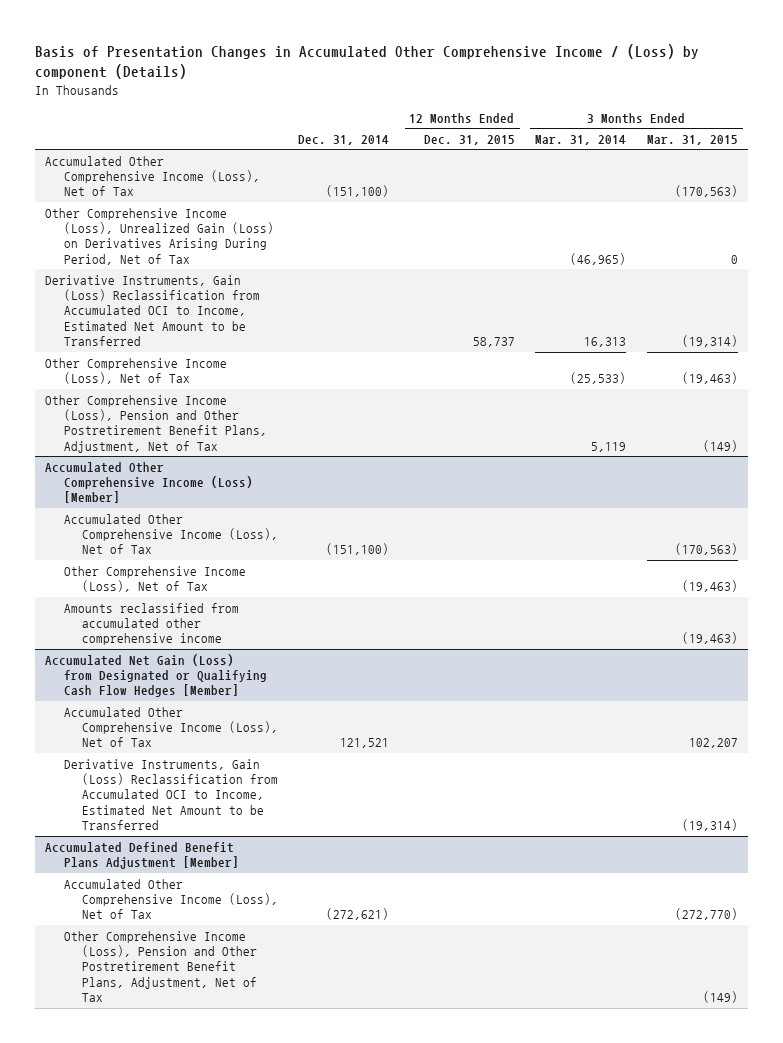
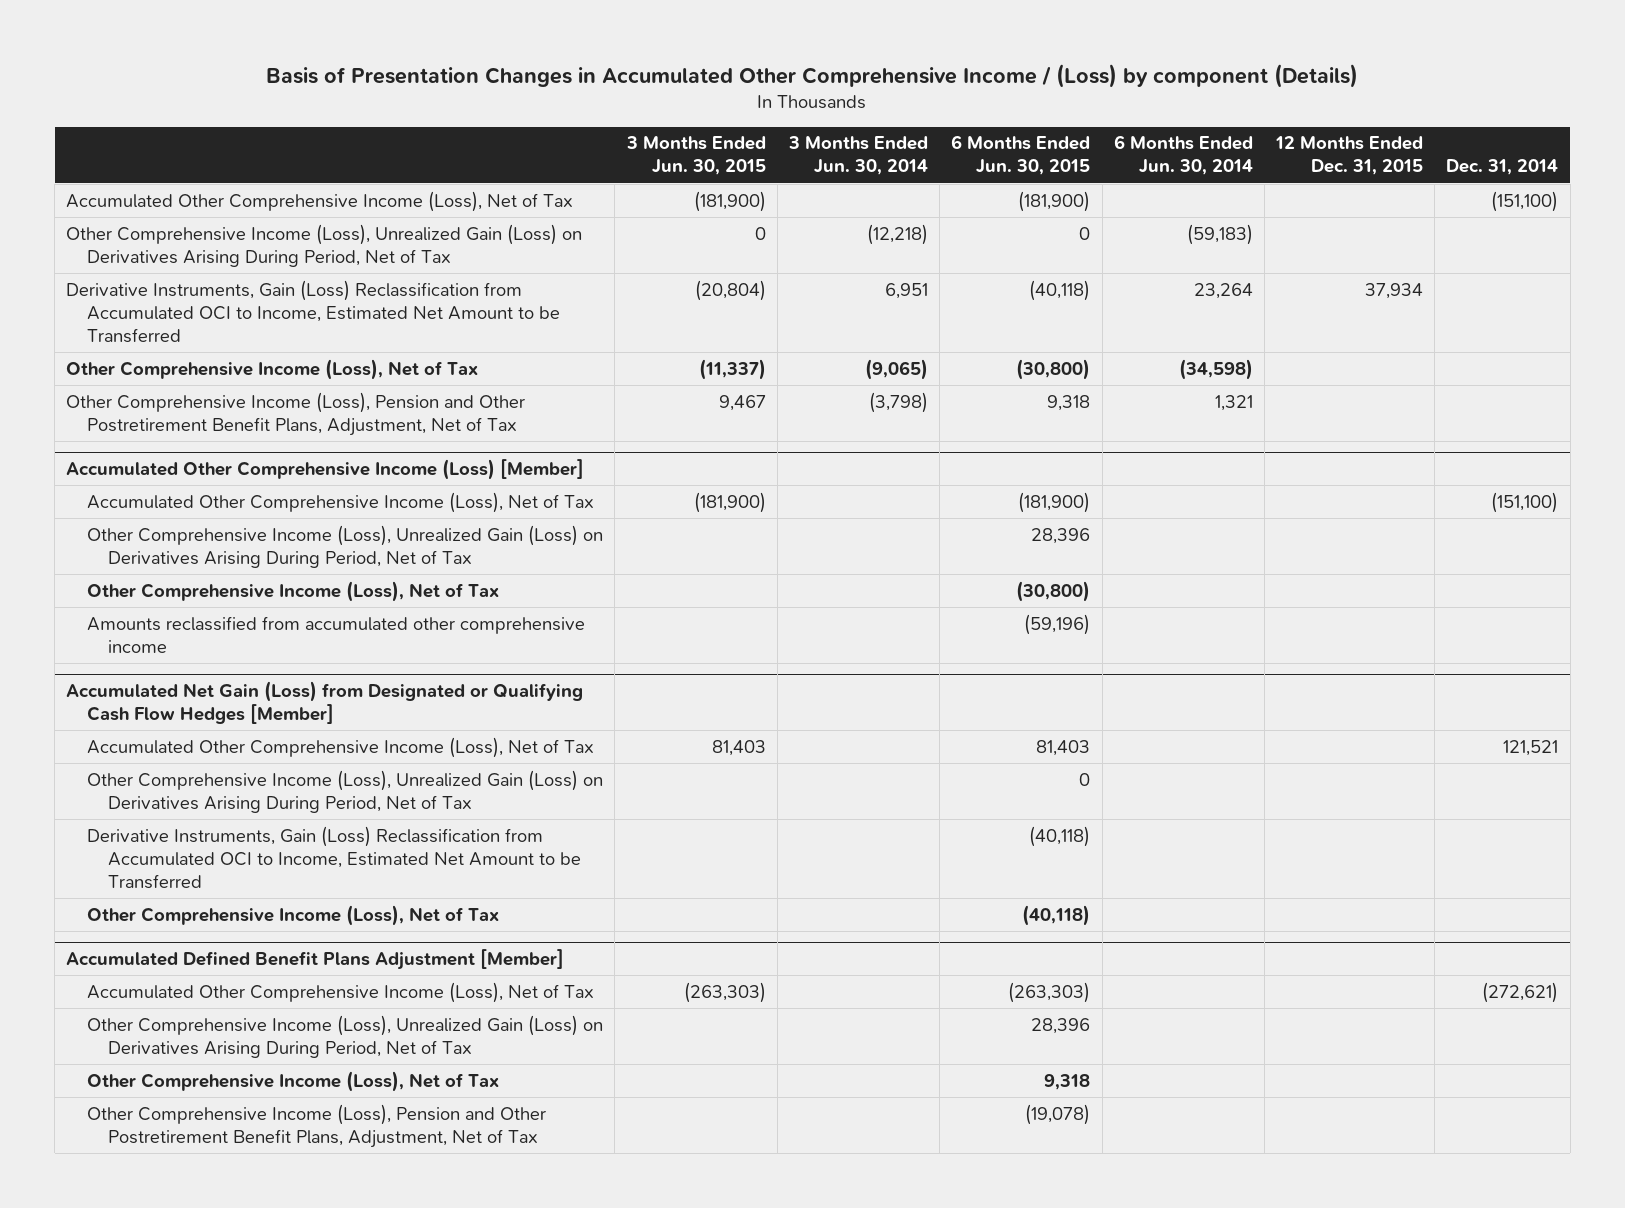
- | Dec. 31, 2014 | 12 Months Ended Dec. 31, 2015 | 3 Months Ended Mar. 31, 2014 | 3 Months Ended Mar. 31, 2015
+ | 3 Months Ended Jun. 30, 2015 | 3 Months Ended Jun. 30, 2014 | 6 Months Ended Jun. 30, 2015 | 6 Months Ended Jun. 30, 2014 | 12 Months Ended Dec. 31, 2015 | Dec. 31, 2014
- Derivative Instruments, Gain (Loss) Reclassification from Accumulated OCI to Income, Estimated Net Amount to be Transferred | | 58,737 | 16,313 | (19,314)
+ Derivative Instruments, Gain (Loss) Reclassification from Accumulated OCI to Income, Estimated Net Amount to be Transferred | (20,804) | 6,951 | (40,118) | 23,264 | 37,934 |
@ Accumulated Other Comprehensive Income (Loss) [Member]
+ Other Comprehensive Income (Loss), Unrealized Gain (Loss) on Derivatives Arising During Period, Net of Tax | | | 28,396 | | |
@ Accumulated Net Gain (Loss) from Designated or Qualifying Cash Flow Hedges [Member]
+ Other Comprehensive Income (Loss), Unrealized Gain (Loss) on Derivatives Arising During Period, Net of Tax | | | 0 | | |
+ Other Comprehensive Income (Loss), Net of Tax | | | (40,118) | | |
@ Accumulated Defined Benefit Plans Adjustment [Member]
+ Other Comprehensive Income (Loss), Unrealized Gain (Loss) on Derivatives Arising During Period, Net of Tax | | | 28,396 | | |
+ Other Comprehensive Income (Loss), Net of Tax | | | 9,318 | | |

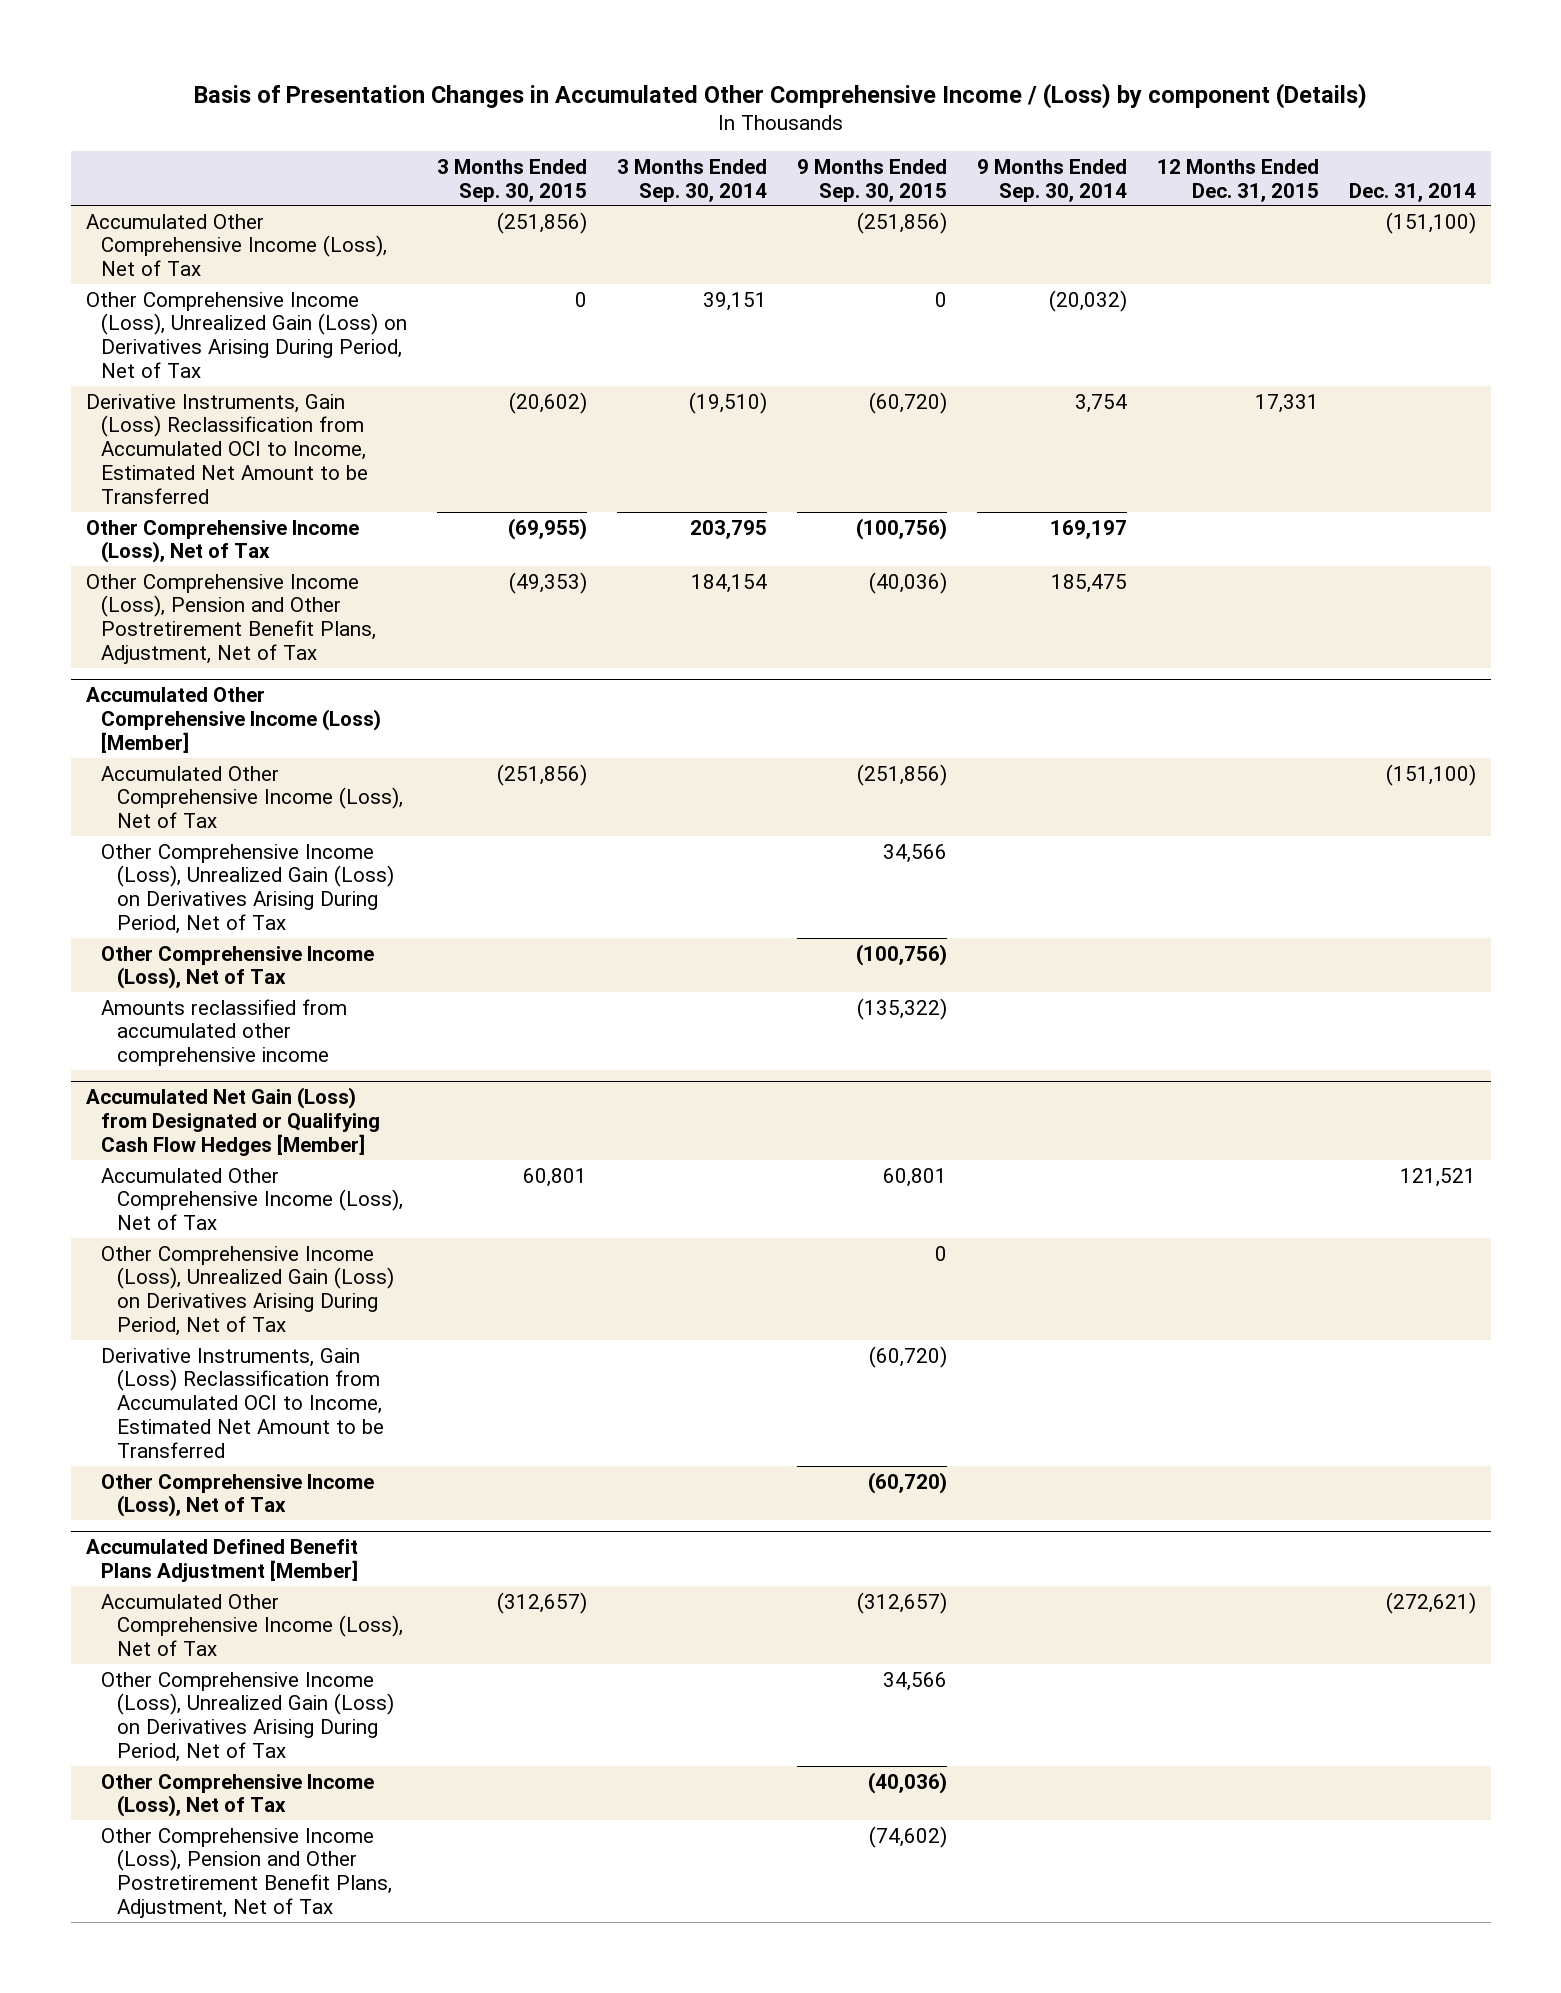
- | 3 Months Ended Jun. 30, 2015 | 3 Months Ended Jun. 30, 2014 | 6 Months Ended Jun. 30, 2015 | 6 Months Ended Jun. 30, 2014 | 12 Months Ended Dec. 31, 2015 | Dec. 31, 2014
+ | 3 Months Ended Sep. 30, 2015 | 3 Months Ended Sep. 30, 2014 | 9 Months Ended Sep. 30, 2015 | 9 Months Ended Sep. 30, 2014 | 12 Months Ended Dec. 31, 2015 | Dec. 31, 2014
- Derivative Instruments, Gain (Loss) Reclassification from Accumulated OCI to Income, Estimated Net Amount to be Transferred | (20,804) | 6,951 | (40,118) | 23,264 | 37,934 |
+ Derivative Instruments, Gain (Loss) Reclassification from Accumulated OCI to Income, Estimated Net Amount to be Transferred | (20,602) | (19,510) | (60,720) | 3,754 | 17,331 |

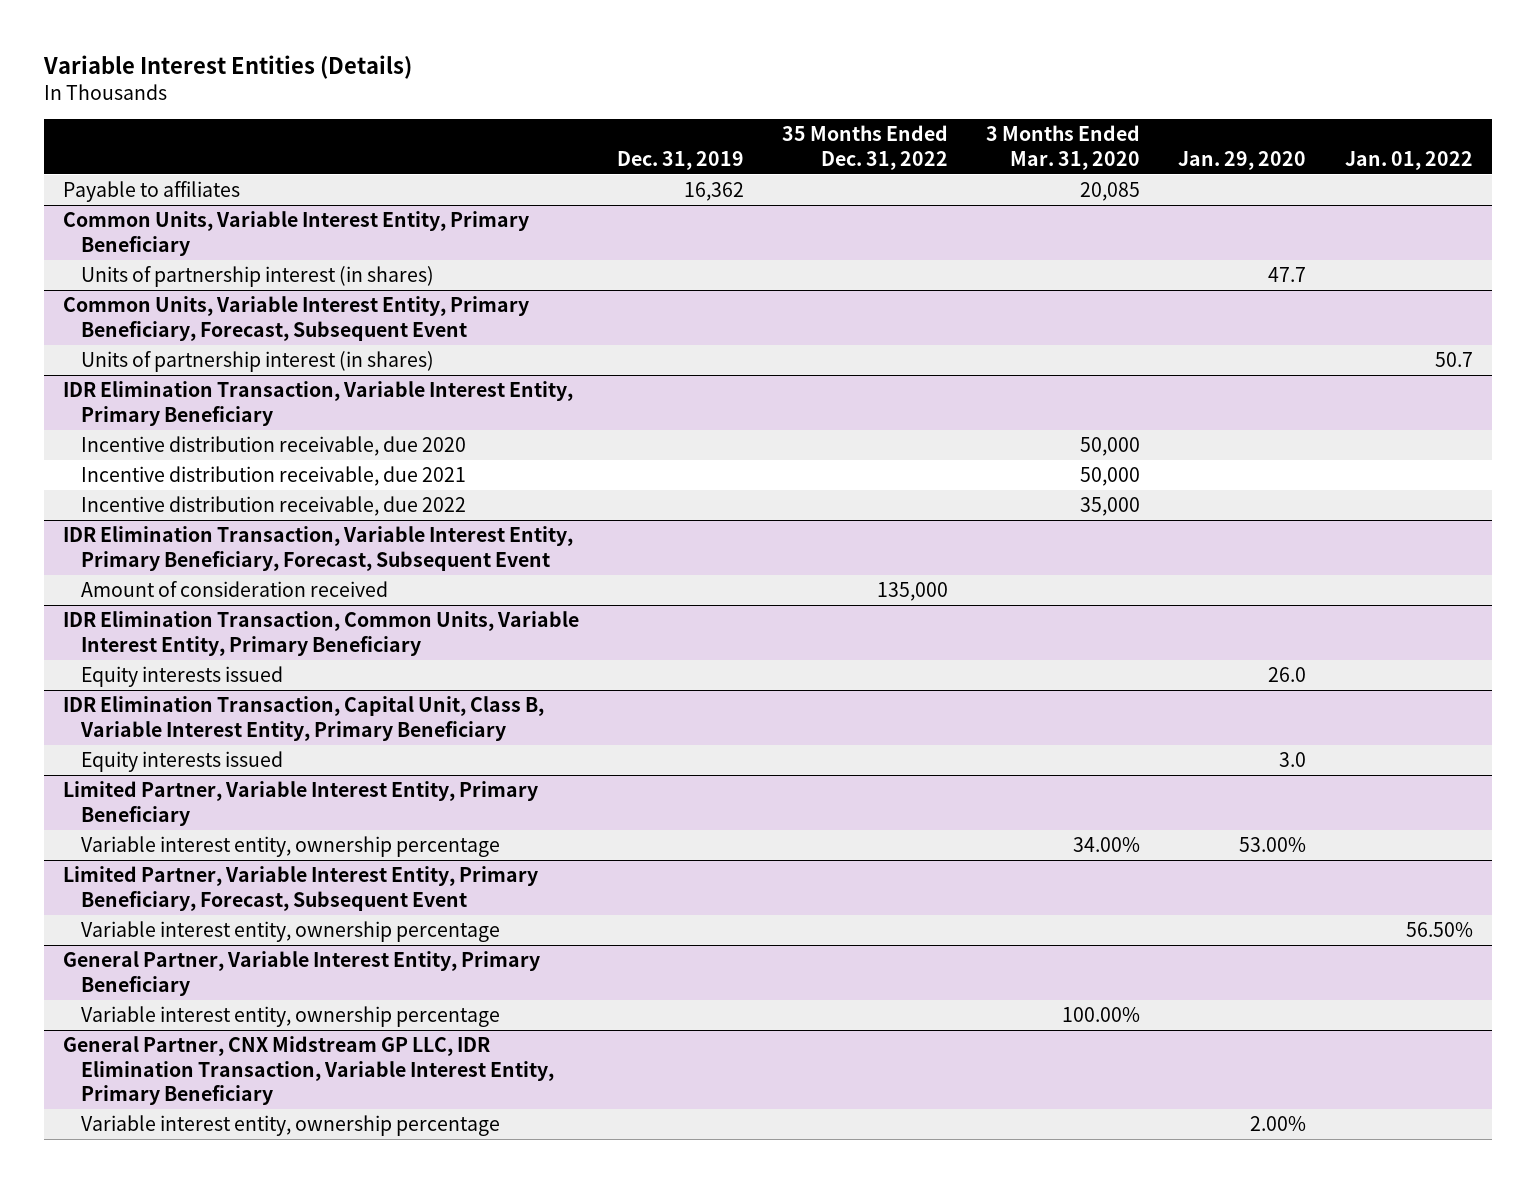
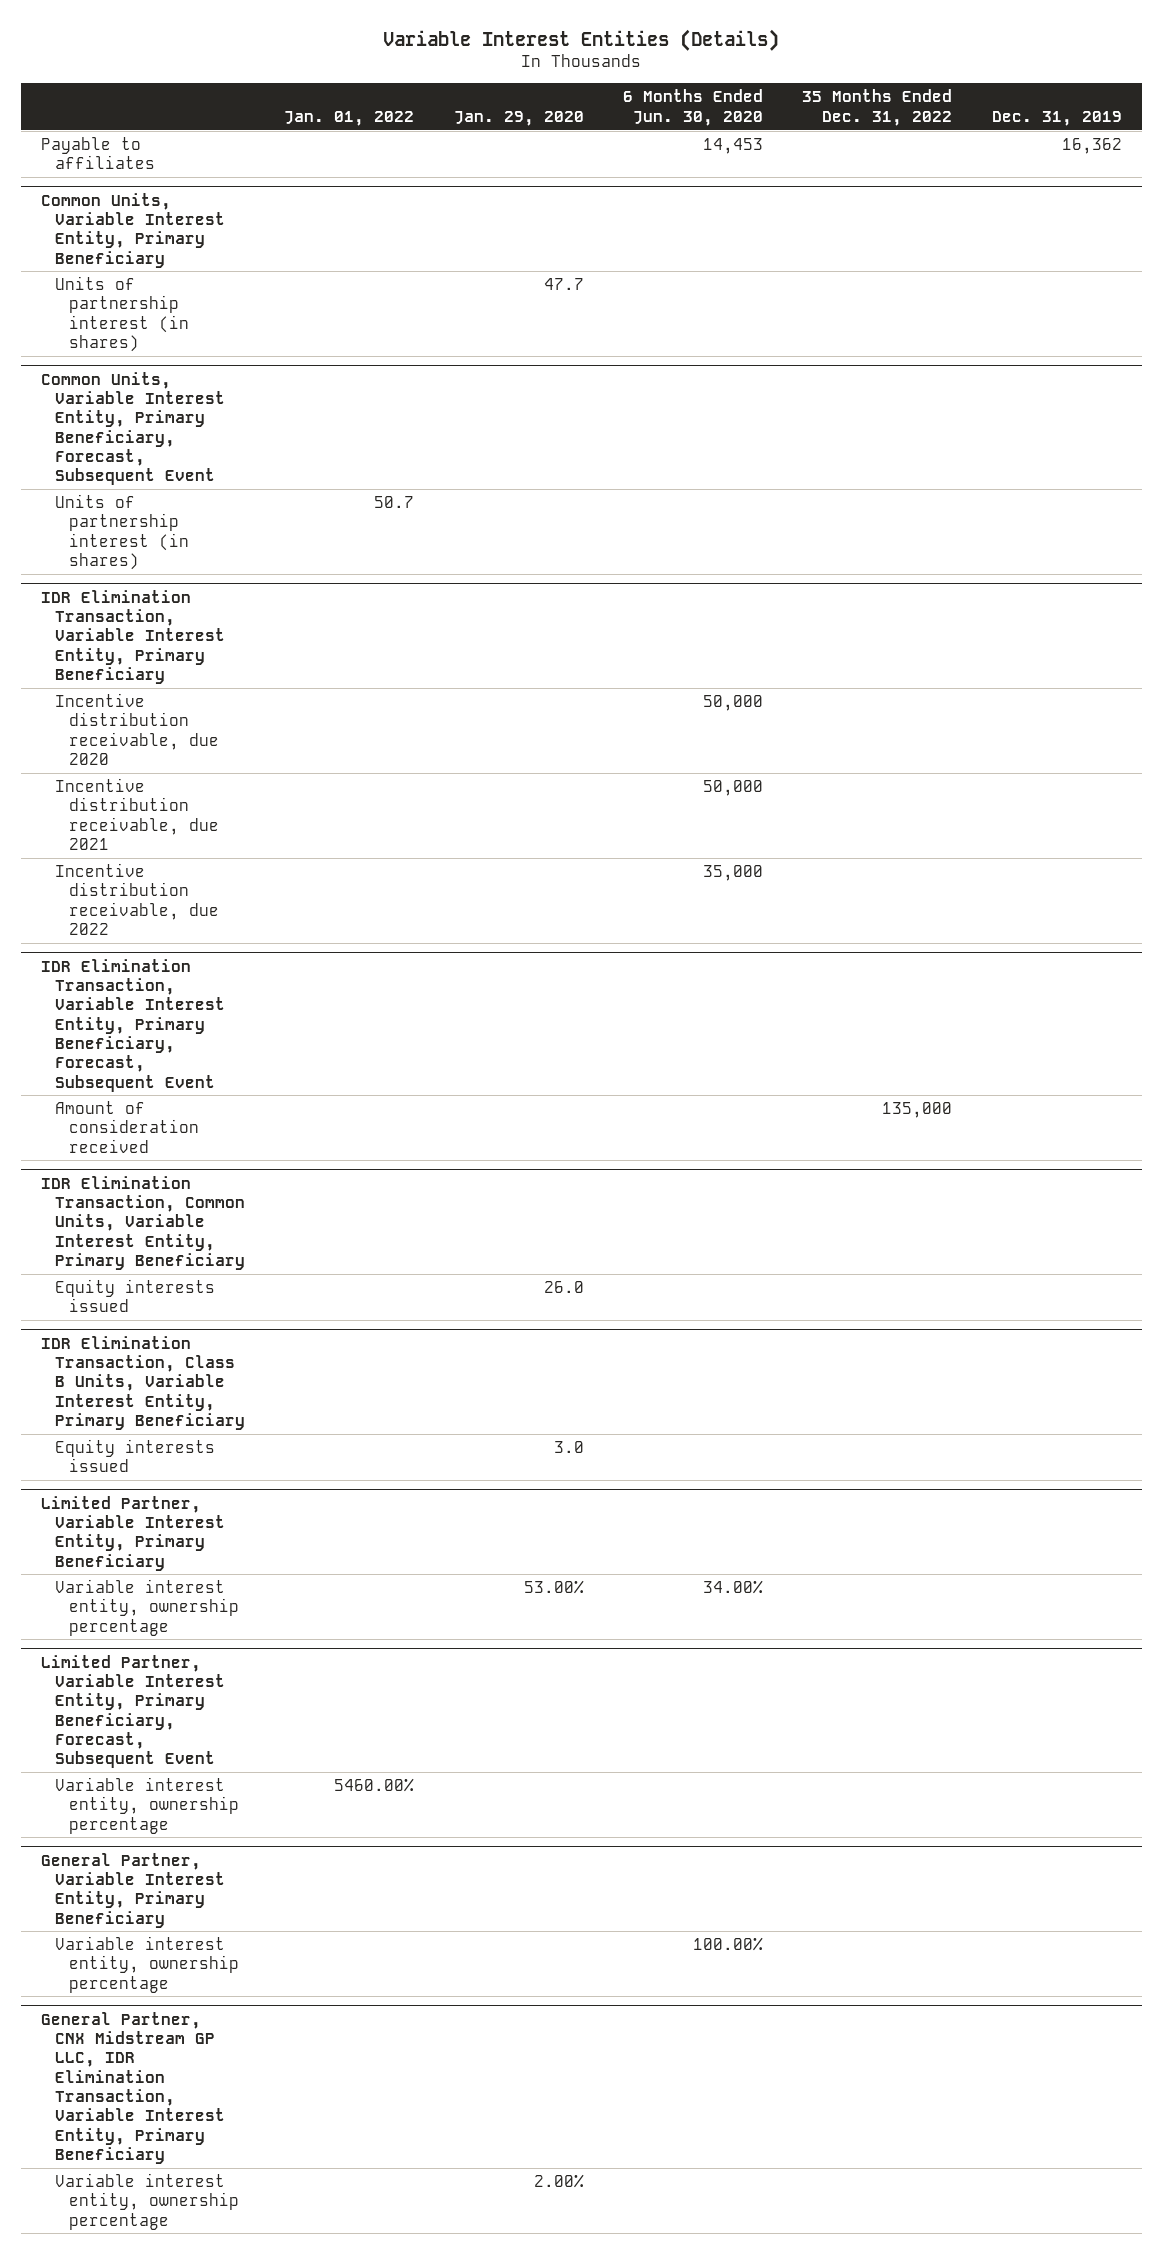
- | Dec. 31, 2019 | 35 Months Ended Dec. 31, 2022 | 3 Months Ended Mar. 31, 2020 | Jan. 29, 2020 | Jan. 01, 2022
+ | Jan. 01, 2022 | Jan. 29, 2020 | 6 Months Ended Jun. 30, 2020 | 35 Months Ended Dec. 31, 2022 | Dec. 31, 2019
- IDR Elimination Transaction, Capital Unit, Class B, Variable Interest Entity, Primary Beneficiary
+ IDR Elimination Transaction, Class B Units, Variable Interest Entity, Primary Beneficiary
@ Limited Partner, Variable Interest Entity, Primary Beneficiary, Forecast, Subsequent Event
- Variable interest entity, ownership percentage | | | | | 56.50%
+ Variable interest entity, ownership percentage | 5460.00% | | | |

